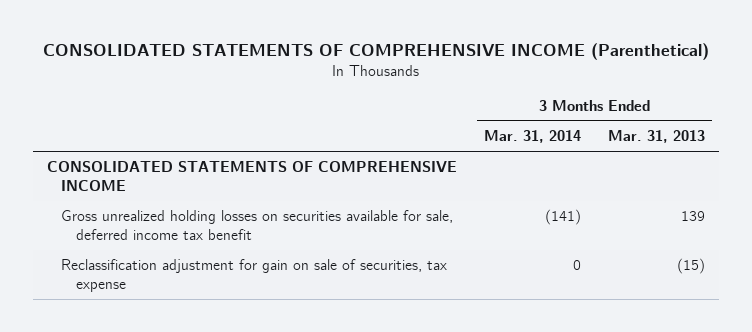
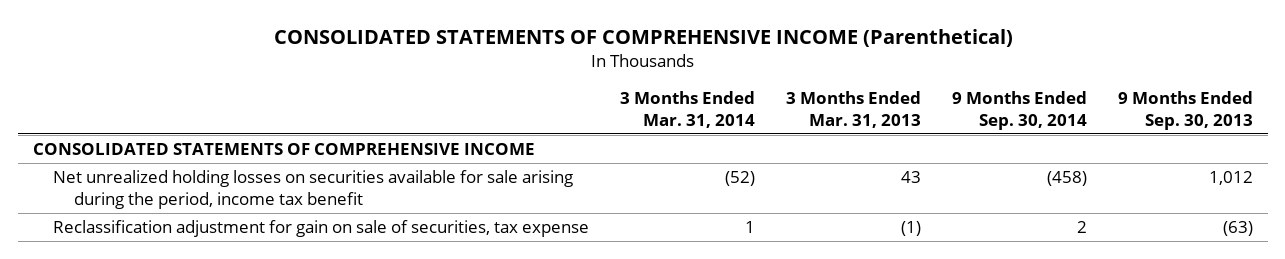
- | 3 Months Ended Mar. 31, 2014 | 3 Months Ended Mar. 31, 2013
+ | 3 Months Ended Mar. 31, 2014 | 3 Months Ended Mar. 31, 2013 | 9 Months Ended Sep. 30, 2014 | 9 Months Ended Sep. 30, 2013
- Gross unrealized holding losses on securities available for sale, deferred income tax benefit | (141) | 139
- Reclassification adjustment for gain on sale of securities, tax expense | 0 | (15)
+ Net unrealized holding losses on securities available for sale arising during the period, income tax benefit | (52) | 43 | (458) | 1,012
+ Reclassification adjustment for gain on sale of securities, tax expense | 1 | (1) | 2 | (63)

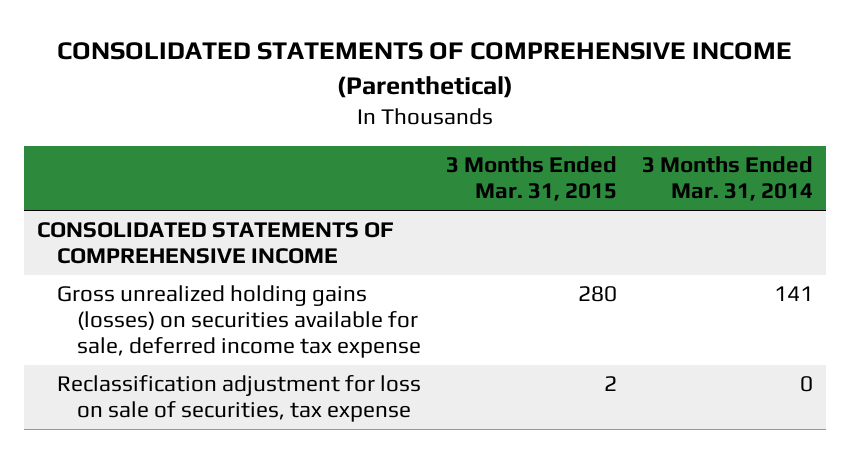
- | 3 Months Ended Mar. 31, 2014 | 3 Months Ended Mar. 31, 2013 | 9 Months Ended Sep. 30, 2014 | 9 Months Ended Sep. 30, 2013
+ | 3 Months Ended Mar. 31, 2015 | 3 Months Ended Mar. 31, 2014
- Net unrealized holding losses on securities available for sale arising during the period, income tax benefit | (52) | 43 | (458) | 1,012
- Reclassification adjustment for gain on sale of securities, tax expense | 1 | (1) | 2 | (63)
+ Gross unrealized holding gains (losses) on securities available for sale, deferred income tax expense | 280 | 141
+ Reclassification adjustment for loss on sale of securities, tax expense | 2 | 0

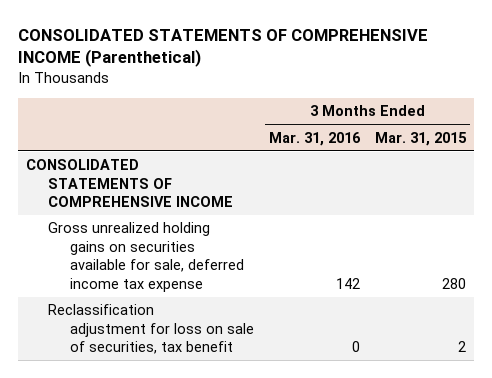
- | 3 Months Ended Mar. 31, 2015 | 3 Months Ended Mar. 31, 2014
+ | 3 Months Ended Mar. 31, 2016 | 3 Months Ended Mar. 31, 2015
- Gross unrealized holding gains (losses) on securities available for sale, deferred income tax expense | 280 | 141
- Reclassification adjustment for loss on sale of securities, tax expense | 2 | 0
+ Gross unrealized holding gains on securities available for sale, deferred income tax expense | 142 | 280
+ Reclassification adjustment for loss on sale of securities, tax benefit | 0 | 2

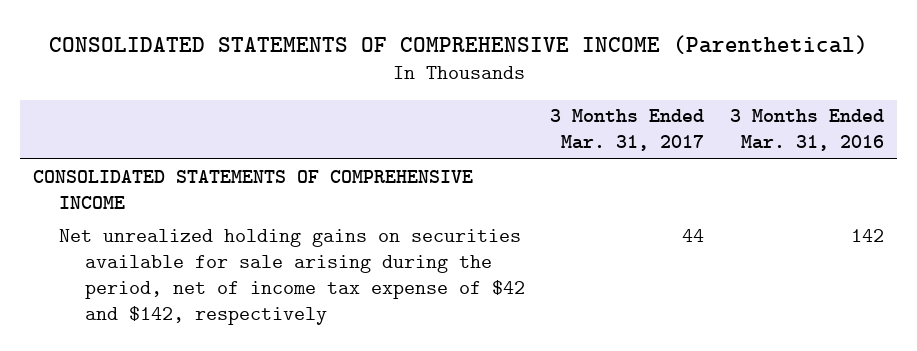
- | 3 Months Ended Mar. 31, 2016 | 3 Months Ended Mar. 31, 2015
+ | 3 Months Ended Mar. 31, 2017 | 3 Months Ended Mar. 31, 2016
- Gross unrealized holding gains on securities available for sale, deferred income tax expense | 142 | 280
- Reclassification adjustment for loss on sale of securities, tax benefit | 0 | 2
+ Net unrealized holding gains on securities available for sale arising during the period, net of income tax expense of $42 and $142, respectively | 44 | 142

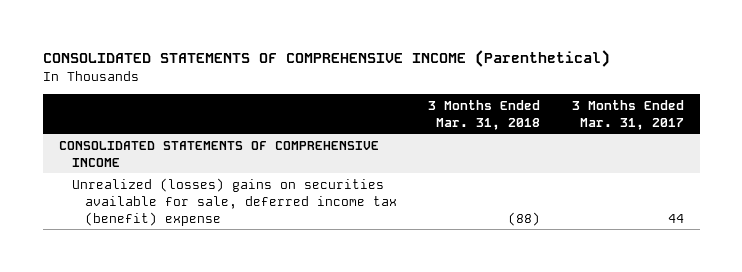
- | 3 Months Ended Mar. 31, 2017 | 3 Months Ended Mar. 31, 2016
+ | 3 Months Ended Mar. 31, 2018 | 3 Months Ended Mar. 31, 2017
- Net unrealized holding gains on securities available for sale arising during the period, net of income tax expense of $42 and $142, respectively | 44 | 142
+ Unrealized (losses) gains on securities available for sale, deferred income tax (benefit) expense | (88) | 44

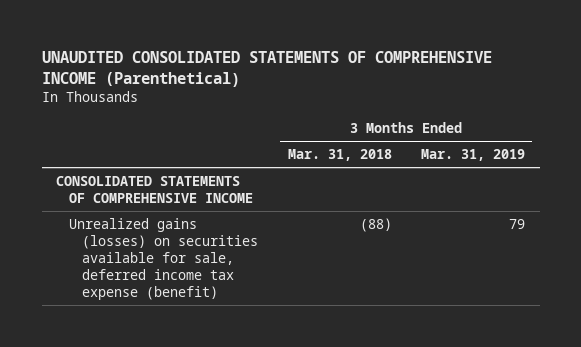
- CONSOLIDATED STATEMENTS OF COMPREHENSIVE INCOME (Parenthetical)
+ UNAUDITED CONSOLIDATED STATEMENTS OF COMPREHENSIVE INCOME (Parenthetical)
- | 3 Months Ended Mar. 31, 2018 | 3 Months Ended Mar. 31, 2017
+ | 3 Months Ended Mar. 31, 2018 | 3 Months Ended Mar. 31, 2019
- Unrealized (losses) gains on securities available for sale, deferred income tax (benefit) expense | (88) | 44
+ Unrealized gains (losses) on securities available for sale, deferred income tax expense (benefit) | (88) | 79

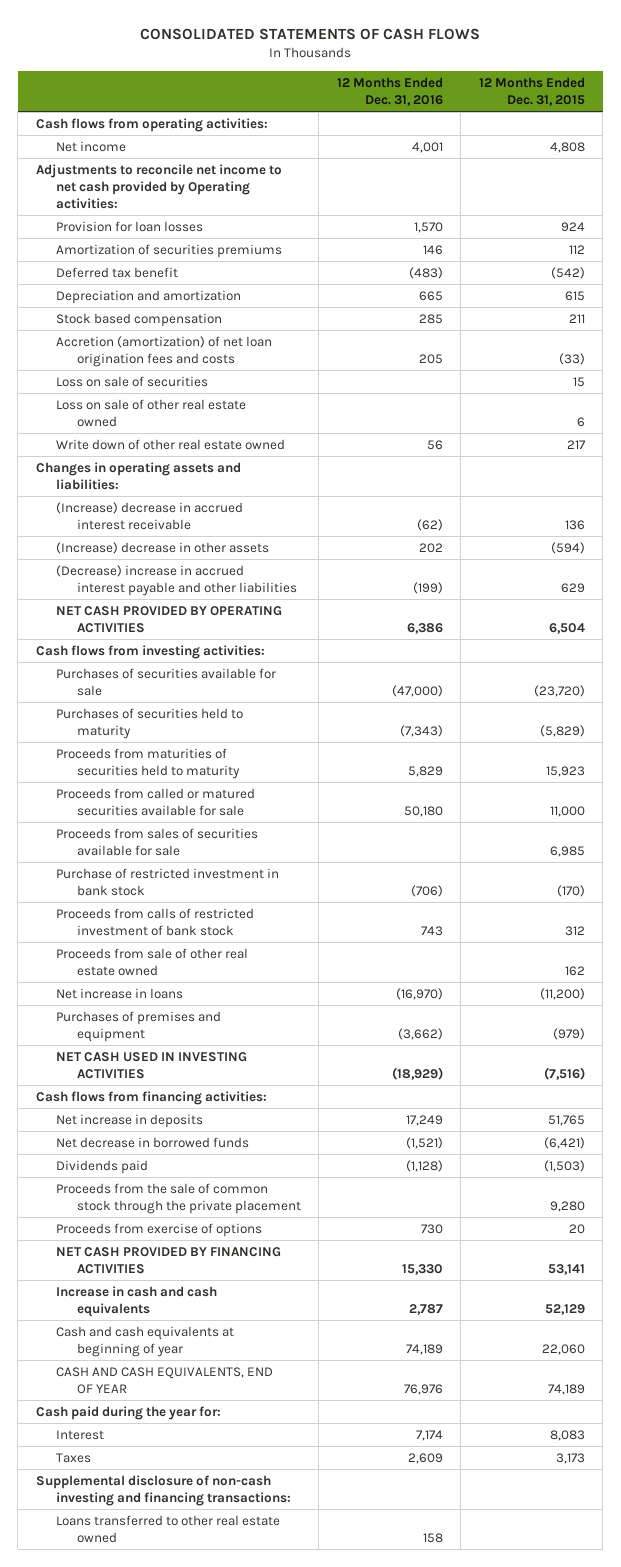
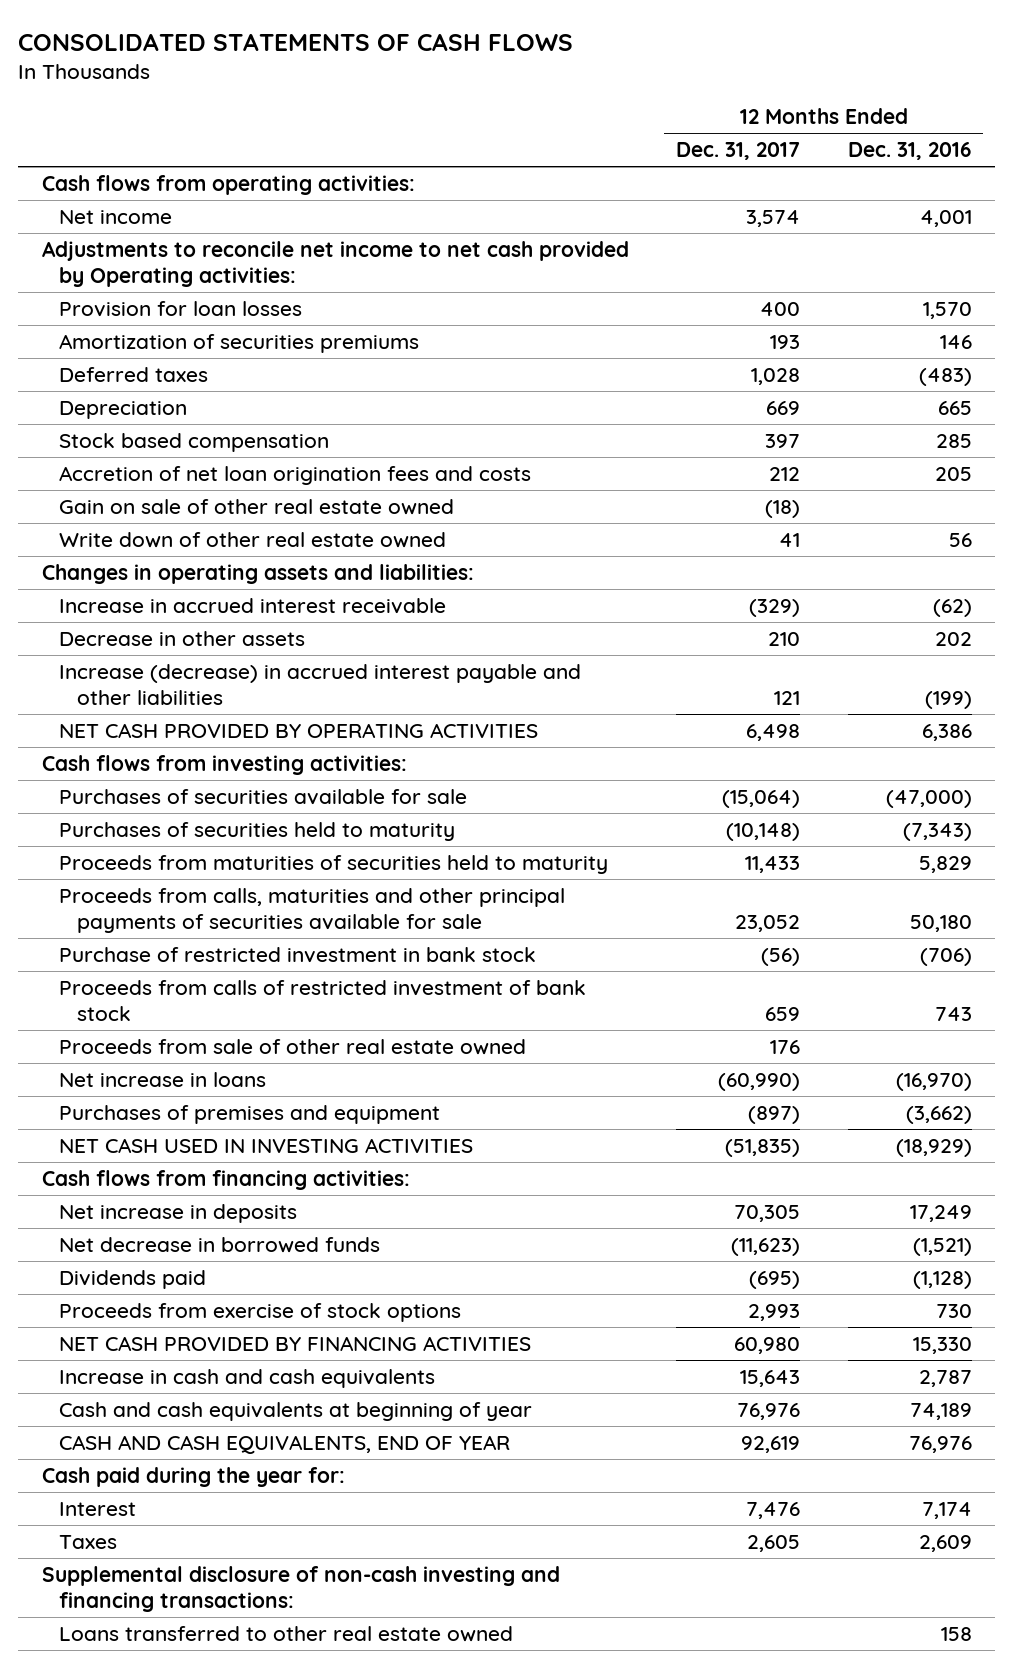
- | 12 Months Ended Dec. 31, 2016 | 12 Months Ended Dec. 31, 2015
+ | 12 Months Ended Dec. 31, 2017 | 12 Months Ended Dec. 31, 2016
- Deferred tax benefit | (483) | (542)
- Depreciation and amortization | 665 | 615
+ Deferred taxes | 1,028 | (483)
+ Depreciation | 669 | 665
- Accretion (amortization) of net loan origination fees and costs | 205 | (33)
- Loss on sale of securities | | 15
- Loss on sale of other real estate owned | | 6
+ Accretion of net loan origination fees and costs | 212 | 205
+ Gain on sale of other real estate owned | (18) |
- (Increase) decrease in accrued interest receivable | (62) | 136
- (Increase) decrease in other assets | 202 | (594)
- (Decrease) increase in accrued interest payable and other liabilities | (199) | 629
+ Increase in accrued interest receivable | (329) | (62)
+ Decrease in other assets | 210 | 202
+ Increase (decrease) in accrued interest payable and other liabilities | 121 | (199)
- Proceeds from called or matured securities available for sale | 50,180 | 11,000
- Proceeds from sales of securities available for sale | | 6,985
+ Proceeds from calls, maturities and other principal payments of securities available for sale | 23,052 | 50,180
- Proceeds from the sale of common stock through the private placement | | 9,280
- Proceeds from exercise of options | 730 | 20
+ Proceeds from exercise of stock options | 2,993 | 730

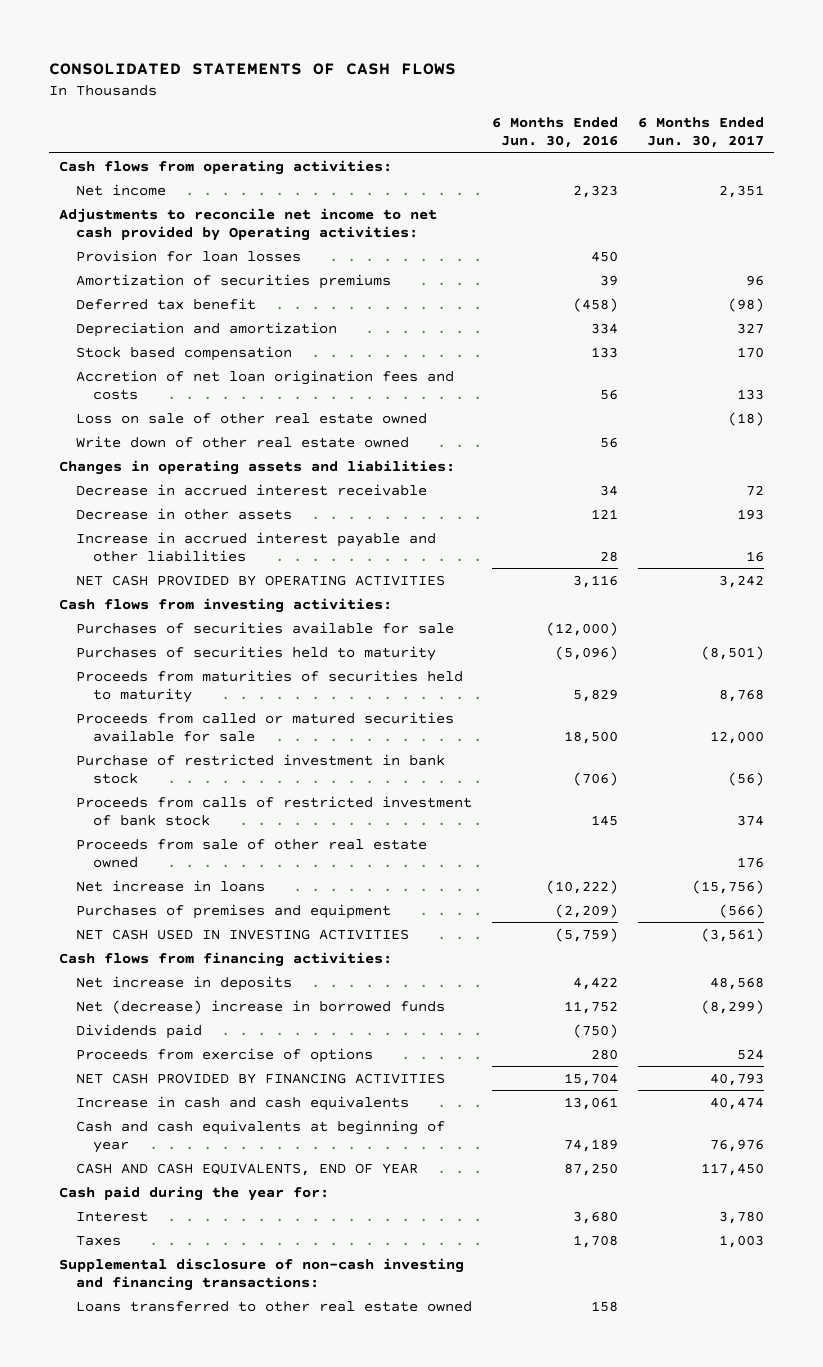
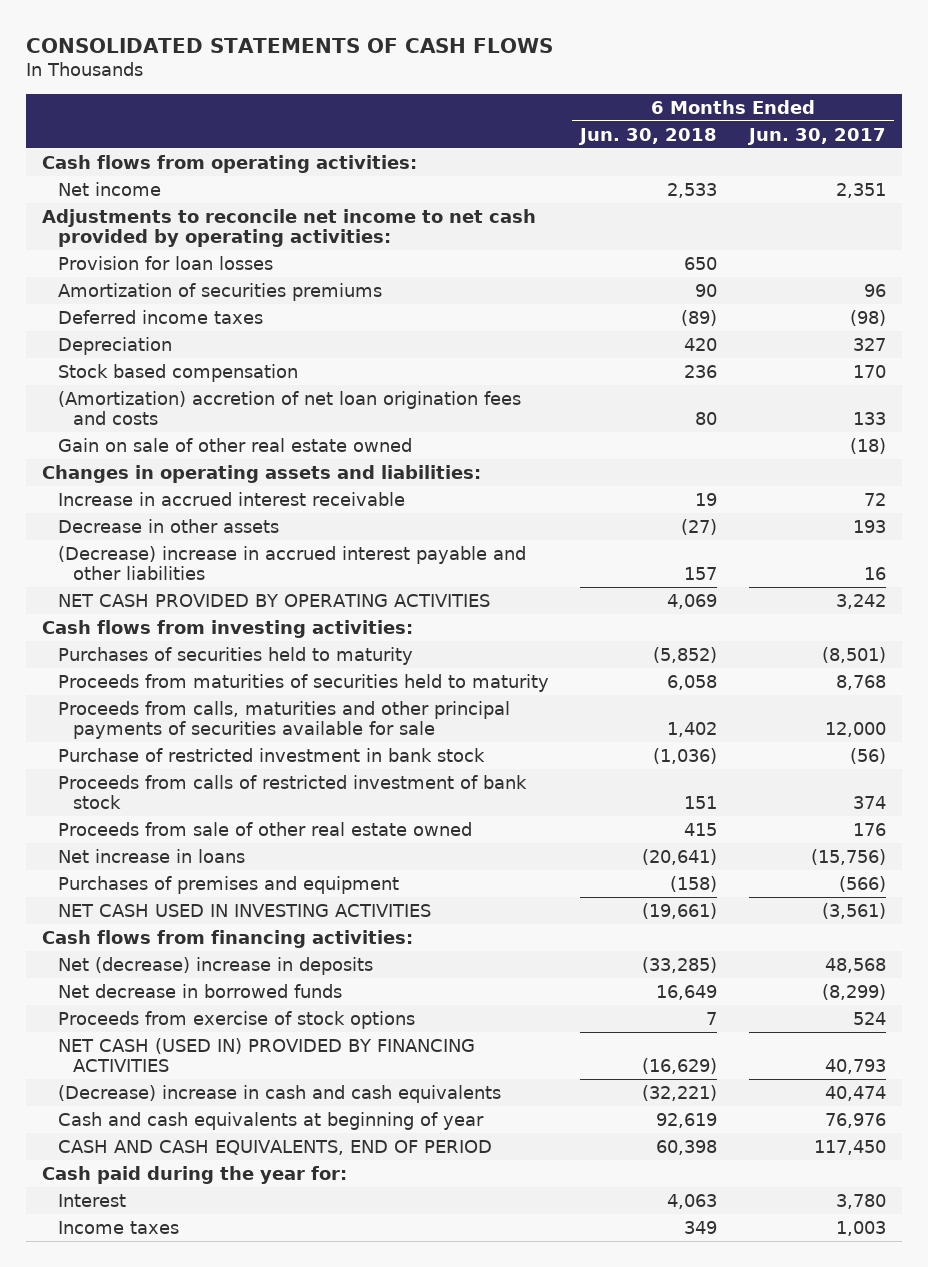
- | 6 Months Ended Jun. 30, 2016 | 6 Months Ended Jun. 30, 2017
+ | 6 Months Ended Jun. 30, 2018 | 6 Months Ended Jun. 30, 2017
- Adjustments to reconcile net income to net cash provided by Operating activities:
+ Adjustments to reconcile net income to net cash provided by operating activities:
- Deferred tax benefit | (458) | (98)
- Depreciation and amortization | 334 | 327
+ Deferred income taxes | (89) | (98)
+ Depreciation | 420 | 327
- Accretion of net loan origination fees and costs | 56 | 133
- Loss on sale of other real estate owned | | (18)
- Write down of other real estate owned | 56 |
+ (Amortization) accretion of net loan origination fees and costs | 80 | 133
+ Gain on sale of other real estate owned | | (18)
- Decrease in accrued interest receivable | 34 | 72
+ Increase in accrued interest receivable | 19 | 72
- Increase in accrued interest payable and other liabilities | 28 | 16
+ (Decrease) increase in accrued interest payable and other liabilities | 157 | 16
- Purchases of securities available for sale | (12,000) |
- Proceeds from called or matured securities available for sale | 18,500 | 12,000
+ Proceeds from calls, maturities and other principal payments of securities available for sale | 1,402 | 12,000
- Net increase in deposits | 4,422 | 48,568
- Net (decrease) increase in borrowed funds | 11,752 | (8,299)
- Dividends paid | (750) |
- Proceeds from exercise of options | 280 | 524
- NET CASH PROVIDED BY FINANCING ACTIVITIES | 15,704 | 40,793
- Increase in cash and cash equivalents | 13,061 | 40,474
+ Net (decrease) increase in deposits | (33,285) | 48,568
+ Net decrease in borrowed funds | 16,649 | (8,299)
+ Proceeds from exercise of stock options | 7 | 524
+ NET CASH (USED IN) PROVIDED BY FINANCING ACTIVITIES | (16,629) | 40,793
+ (Decrease) increase in cash and cash equivalents | (32,221) | 40,474
- CASH AND CASH EQUIVALENTS, END OF YEAR | 87,250 | 117,450
+ CASH AND CASH EQUIVALENTS, END OF PERIOD | 60,398 | 117,450
- Taxes | 1,708 | 1,003
- Supplemental disclosure of non-cash investing and financing transactions:
- Loans transferred to other real estate owned | 158 |
+ Income taxes | 349 | 1,003

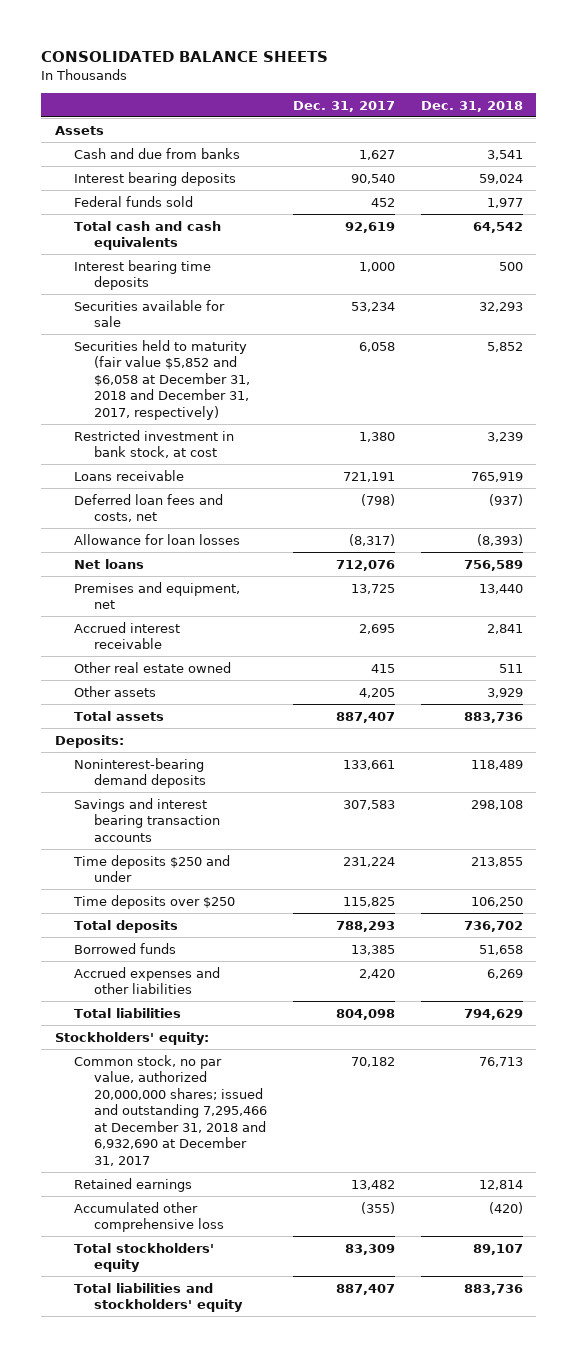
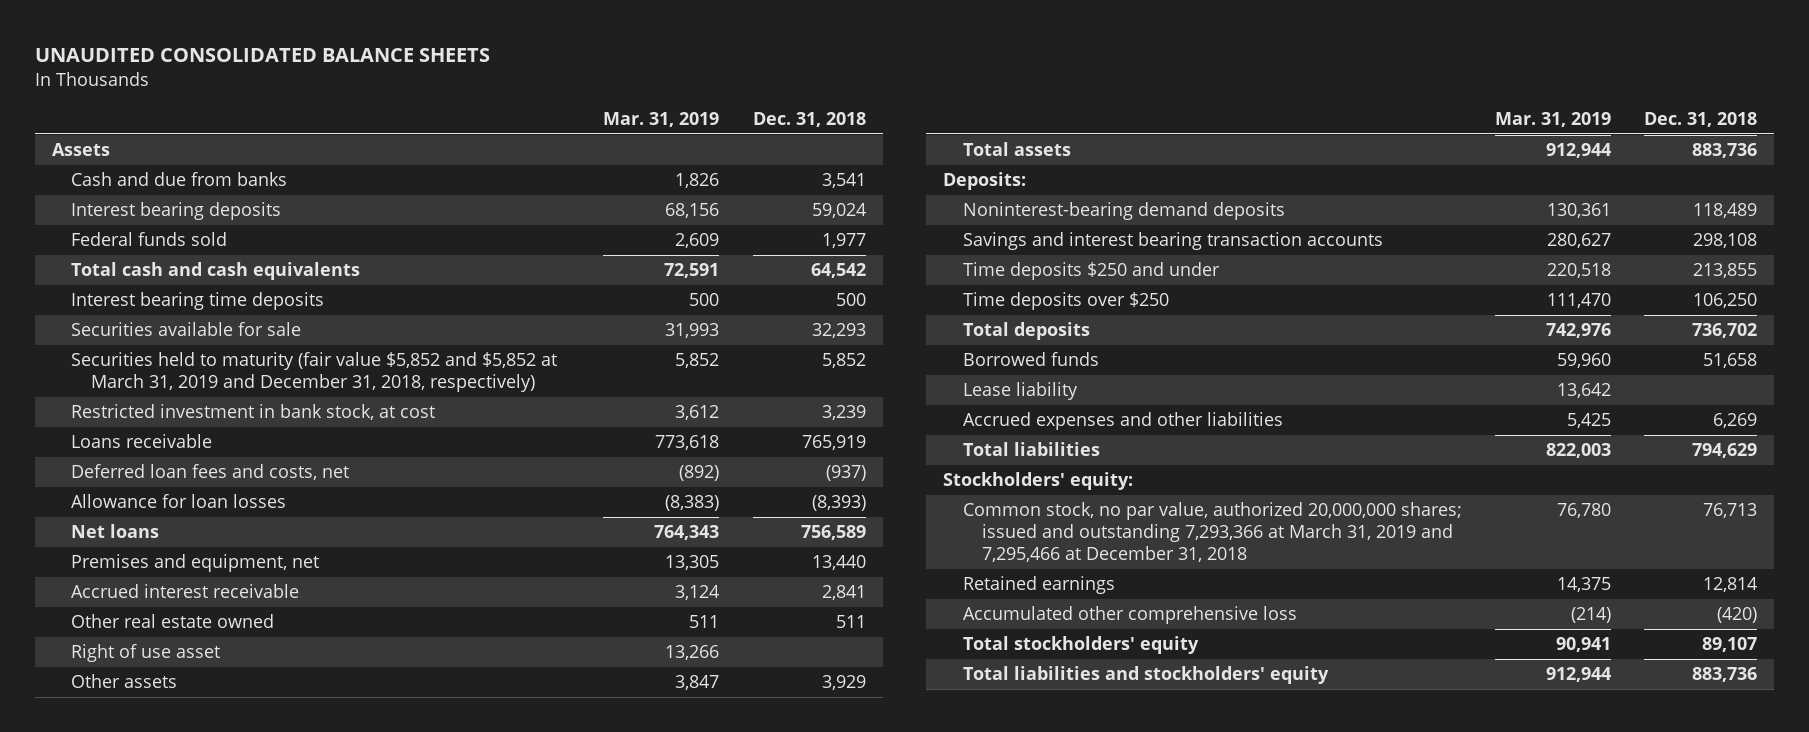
- CONSOLIDATED BALANCE SHEETS
+ UNAUDITED CONSOLIDATED BALANCE SHEETS
- | Dec. 31, 2017 | Dec. 31, 2018
+ | Mar. 31, 2019 | Dec. 31, 2018
- Securities held to maturity (fair value $5,852 and $6,058 at December 31, 2018 and December 31, 2017, respectively) | 6,058 | 5,852
+ Securities held to maturity (fair value $5,852 and $5,852 at March 31, 2019 and December 31, 2018, respectively) | 5,852 | 5,852
+ Right of use asset | 13,266 |
+ Lease liability | 13,642 |
- Common stock, no par value, authorized 20,000,000 shares; issued and outstanding 7,295,466 at December 31, 2018 and 6,932,690 at December 31, 2017 | 70,182 | 76,713
+ Common stock, no par value, authorized 20,000,000 shares; issued and outstanding 7,293,366 at March 31, 2019 and 7,295,466 at December 31, 2018 | 76,780 | 76,713

